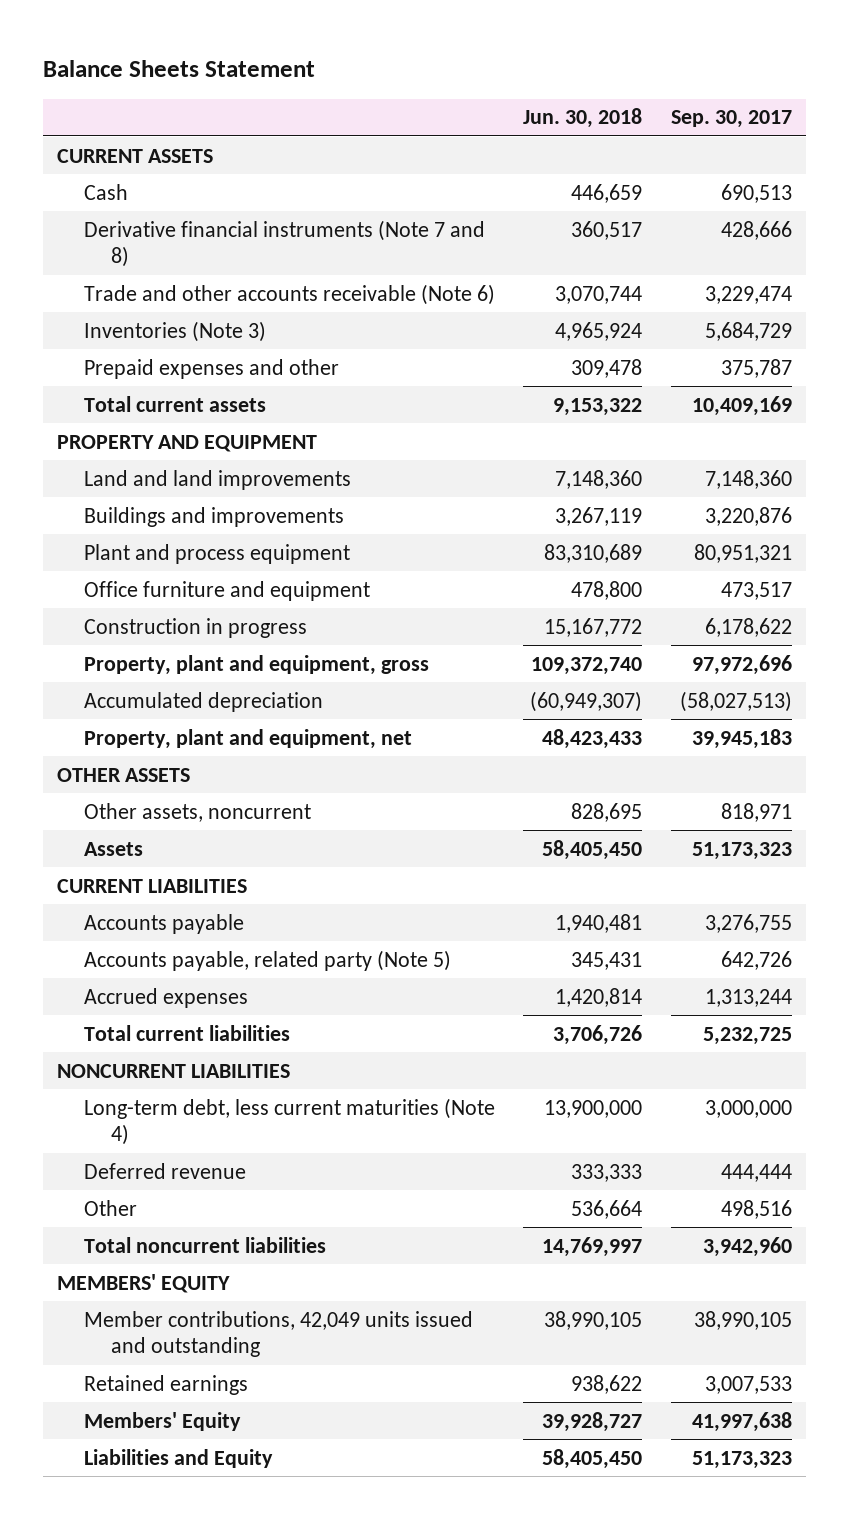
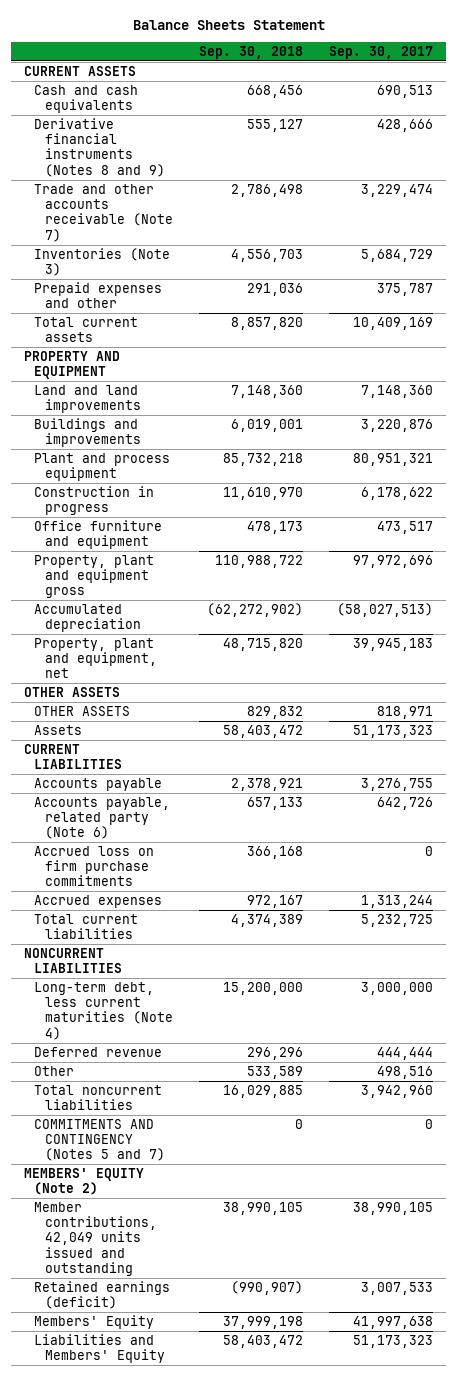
- | Jun. 30, 2018 | Sep. 30, 2017
+ | Sep. 30, 2018 | Sep. 30, 2017
- Cash | 446,659 | 690,513
- Derivative financial instruments (Note 7 and 8) | 360,517 | 428,666
- Trade and other accounts receivable (Note 6) | 3,070,744 | 3,229,474
+ Cash and cash equivalents | 668,456 | 690,513
+ Derivative financial instruments (Notes 8 and 9) | 555,127 | 428,666
+ Trade and other accounts receivable (Note 7) | 2,786,498 | 3,229,474
- Property, plant and equipment, gross | 109,372,740 | 97,972,696
moved down: Office furniture and equipment | 478,173 | 473,517
+ Property, plant and equipment gross | 110,988,722 | 97,972,696
- Other assets, noncurrent | 828,695 | 818,971
+ OTHER ASSETS | 829,832 | 818,971
- Accounts payable, related party (Note 5) | 345,431 | 642,726
+ Accounts payable, related party (Note 6) | 657,133 | 642,726
+ Accrued loss on firm purchase commitments | 366,168 | 0
- MEMBERS' EQUITY
+ COMMITMENTS AND CONTINGENCY (Notes 5 and 7) | 0 | 0
+ MEMBERS' EQUITY (Note 2)
- Retained earnings | 938,622 | 3,007,533
+ Retained earnings (deficit) | (990,907) | 3,007,533
- Liabilities and Equity | 58,405,450 | 51,173,323
+ Liabilities and Members' Equity | 58,403,472 | 51,173,323

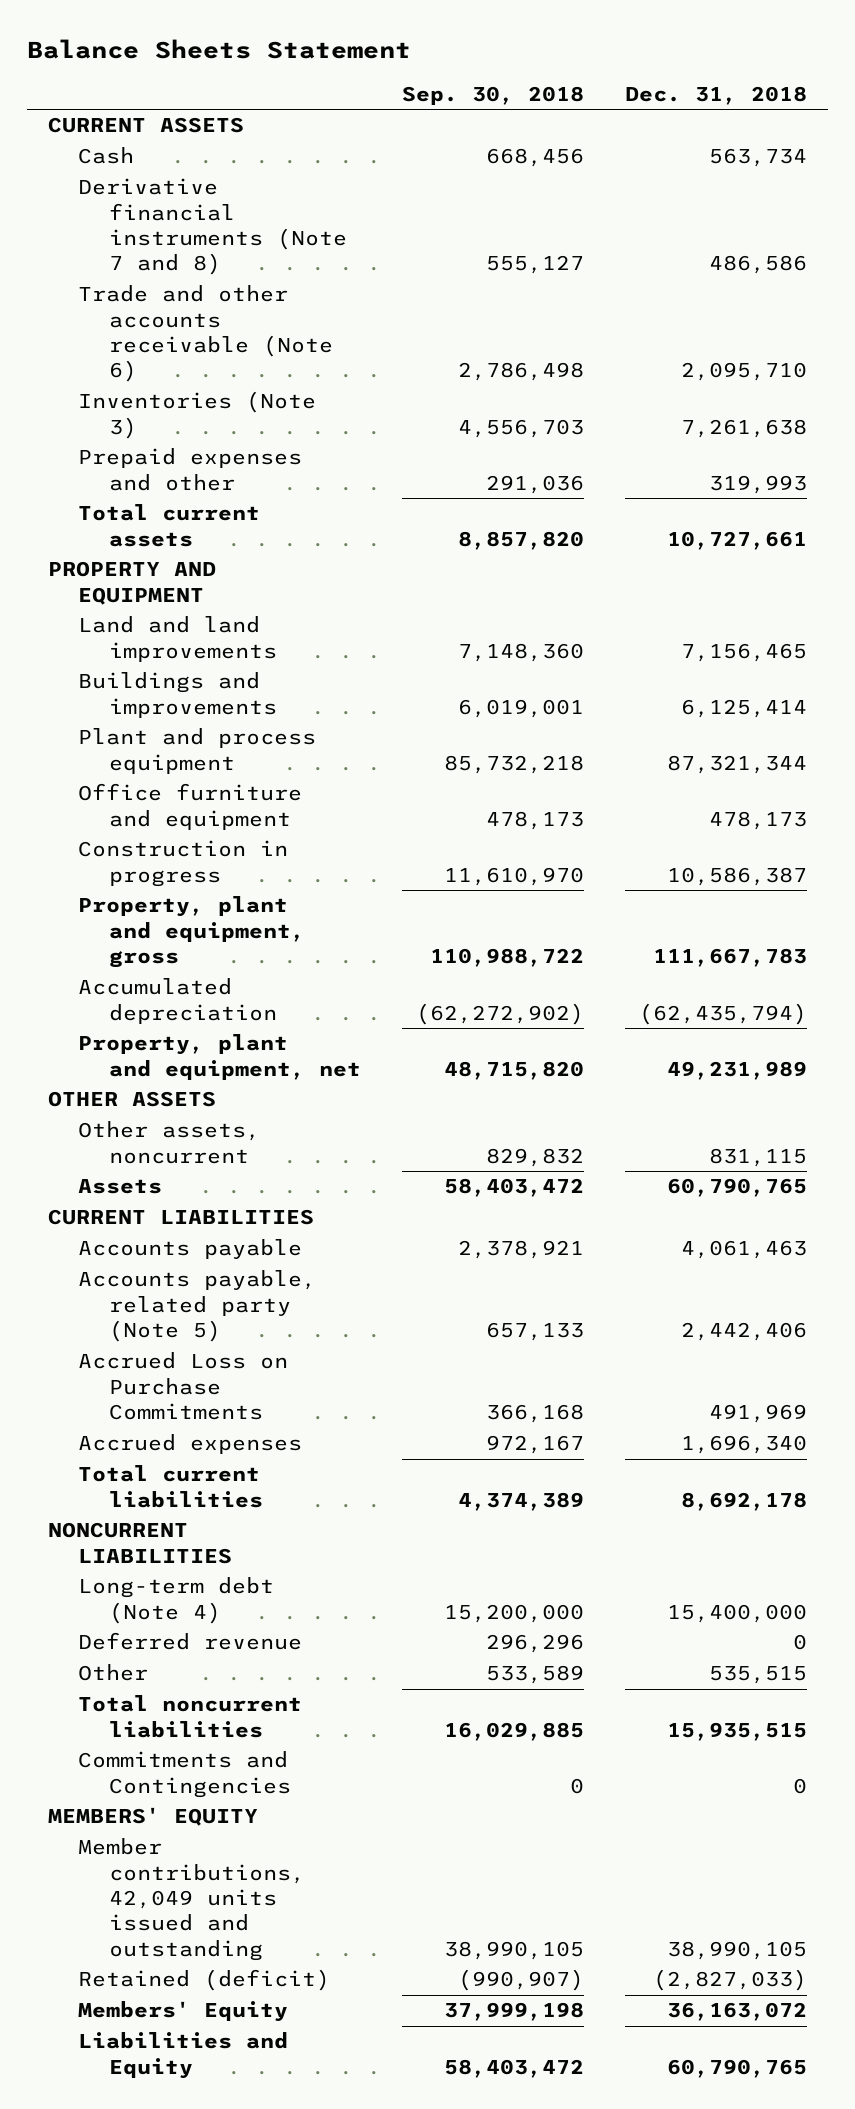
- | Sep. 30, 2018 | Sep. 30, 2017
+ | Sep. 30, 2018 | Dec. 31, 2018
- Cash and cash equivalents | 668,456 | 690,513
- Derivative financial instruments (Notes 8 and 9) | 555,127 | 428,666
- Trade and other accounts receivable (Note 7) | 2,786,498 | 3,229,474
+ Cash | 668,456 | 563,734
+ Derivative financial instruments (Note 7 and 8) | 555,127 | 486,586
+ Trade and other accounts receivable (Note 6) | 2,786,498 | 2,095,710
- Property, plant and equipment gross | 110,988,722 | 97,972,696
moved down: Construction in progress | 11,610,970 | 10,586,387
+ Property, plant and equipment, gross | 110,988,722 | 111,667,783
- OTHER ASSETS | 829,832 | 818,971
+ Other assets, noncurrent | 829,832 | 831,115
- Accounts payable, related party (Note 6) | 657,133 | 642,726
- Accrued loss on firm purchase commitments | 366,168 | 0
+ Accounts payable, related party (Note 5) | 657,133 | 2,442,406
+ Accrued Loss on Purchase Commitments | 366,168 | 491,969
- Long-term debt, less current maturities (Note 4) | 15,200,000 | 3,000,000
+ Long-term debt (Note 4) | 15,200,000 | 15,400,000
- COMMITMENTS AND CONTINGENCY (Notes 5 and 7) | 0 | 0
- MEMBERS' EQUITY (Note 2)
+ Commitments and Contingencies | 0 | 0
+ MEMBERS' EQUITY
- Retained earnings (deficit) | (990,907) | 3,007,533
+ Retained (deficit) | (990,907) | (2,827,033)
- Liabilities and Members' Equity | 58,403,472 | 51,173,323
+ Liabilities and Equity | 58,403,472 | 60,790,765

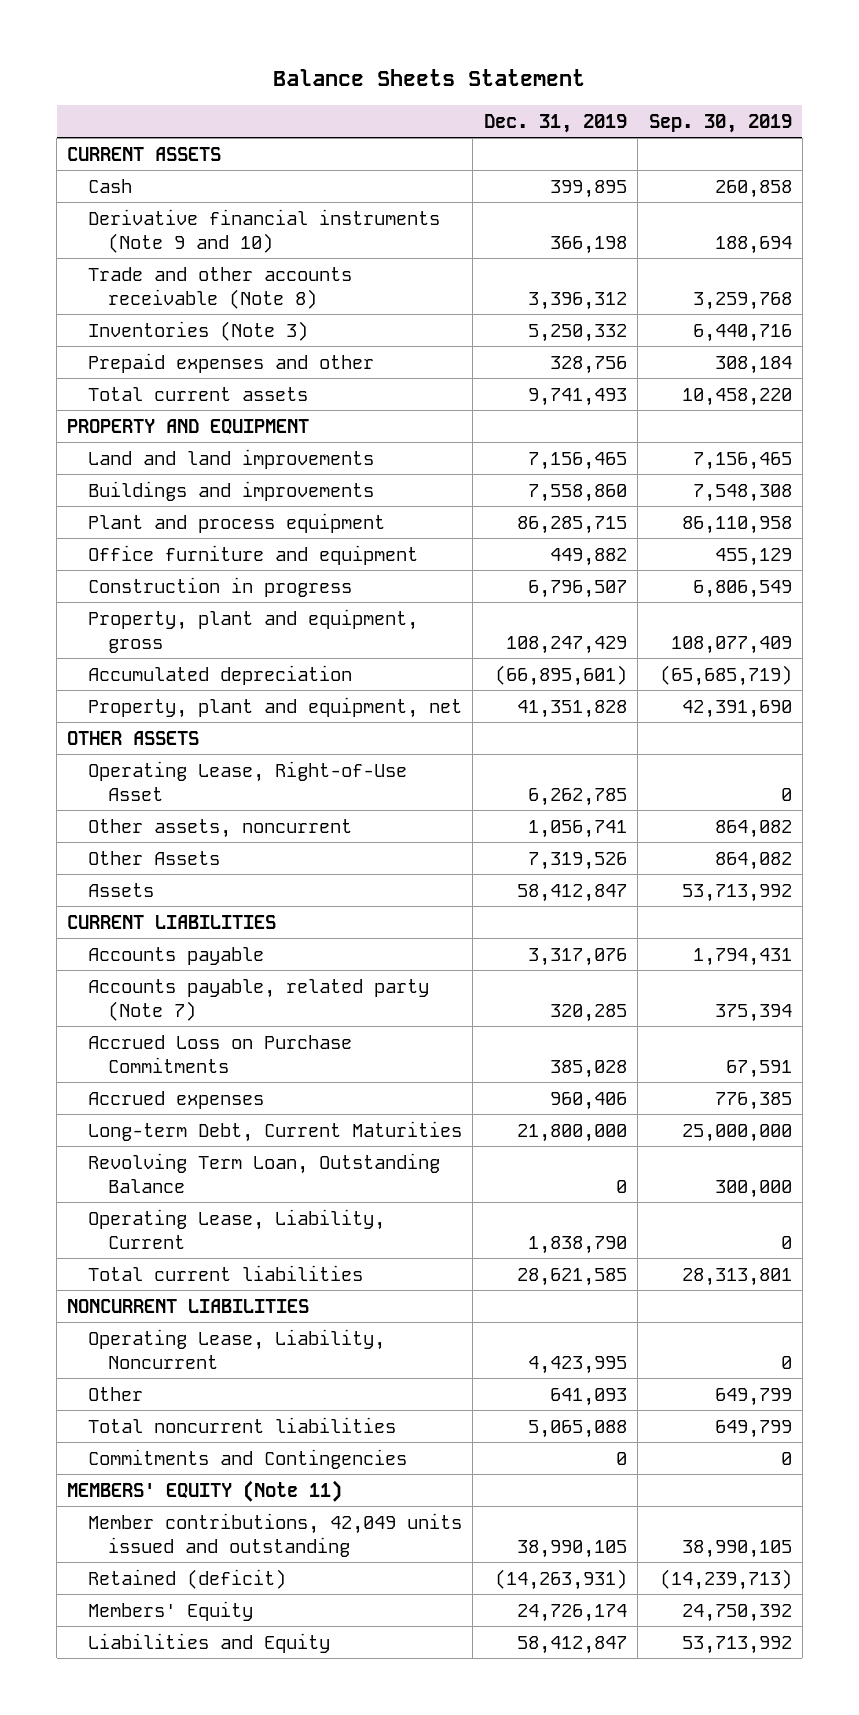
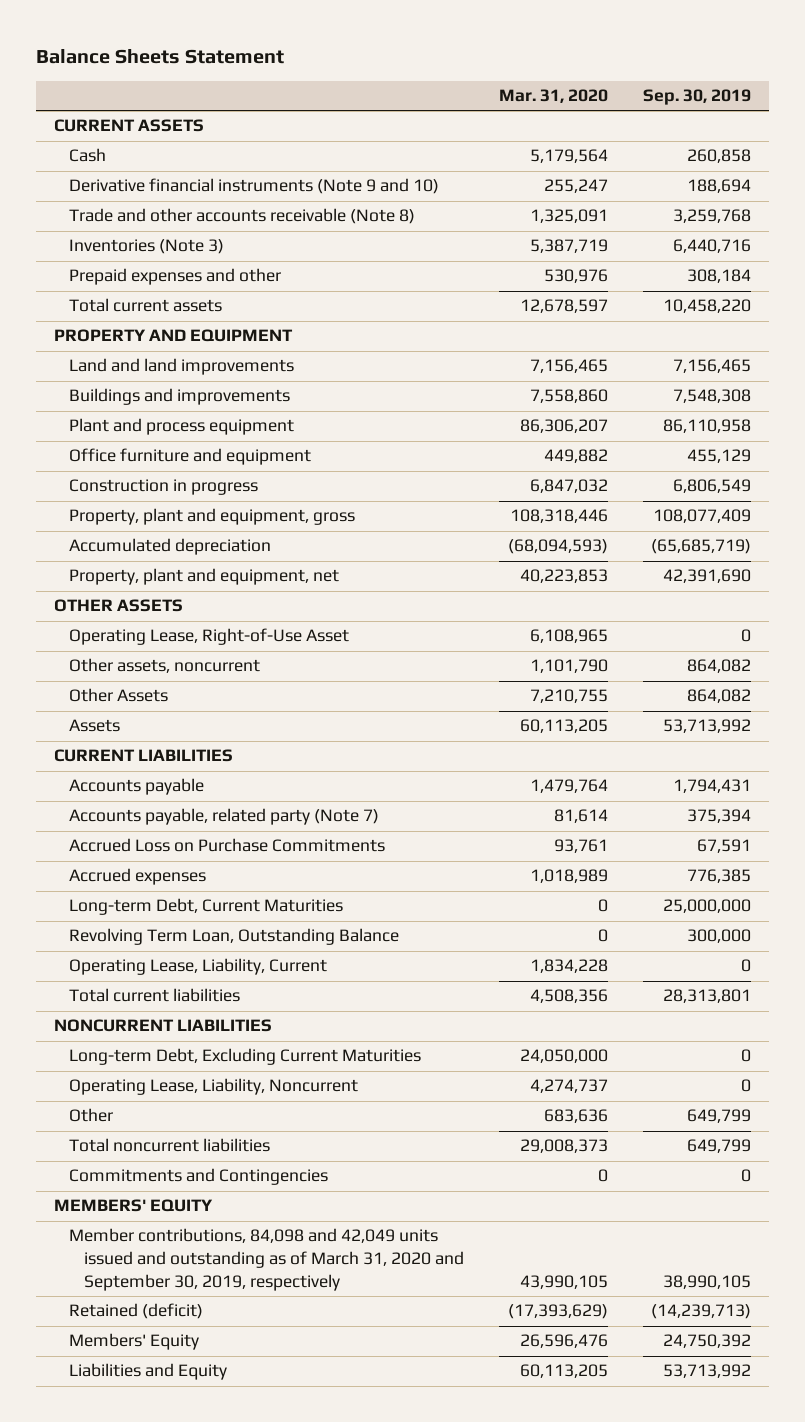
- | Dec. 31, 2019 | Sep. 30, 2019
+ | Mar. 31, 2020 | Sep. 30, 2019
+ Long-term Debt, Excluding Current Maturities | 24,050,000 | 0
- MEMBERS' EQUITY (Note 11)
- Member contributions, 42,049 units issued and outstanding | 38,990,105 | 38,990,105
+ MEMBERS' EQUITY
+ Member contributions, 84,098 and 42,049 units issued and outstanding as of March 31, 2020 and September 30, 2019, respectively | 43,990,105 | 38,990,105

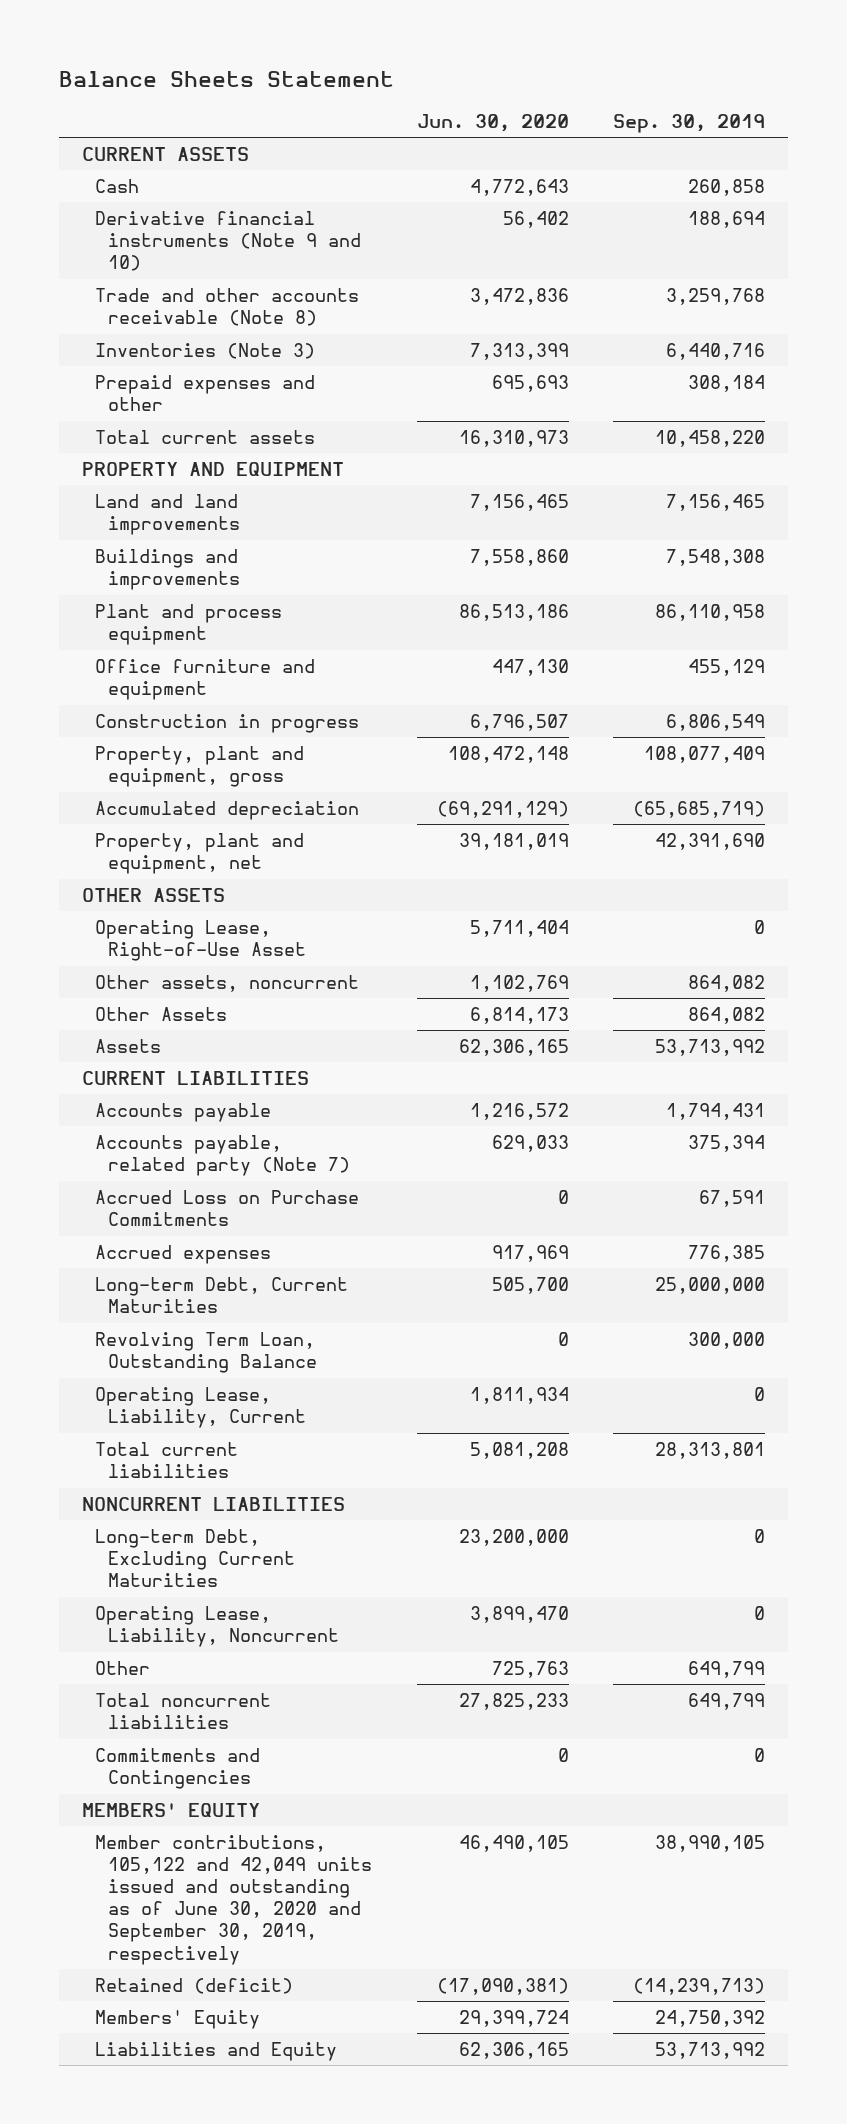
- | Mar. 31, 2020 | Sep. 30, 2019
+ | Jun. 30, 2020 | Sep. 30, 2019
- Member contributions, 84,098 and 42,049 units issued and outstanding as of March 31, 2020 and September 30, 2019, respectively | 43,990,105 | 38,990,105
+ Member contributions, 105,122 and 42,049 units issued and outstanding as of June 30, 2020 and September 30, 2019, respectively | 46,490,105 | 38,990,105

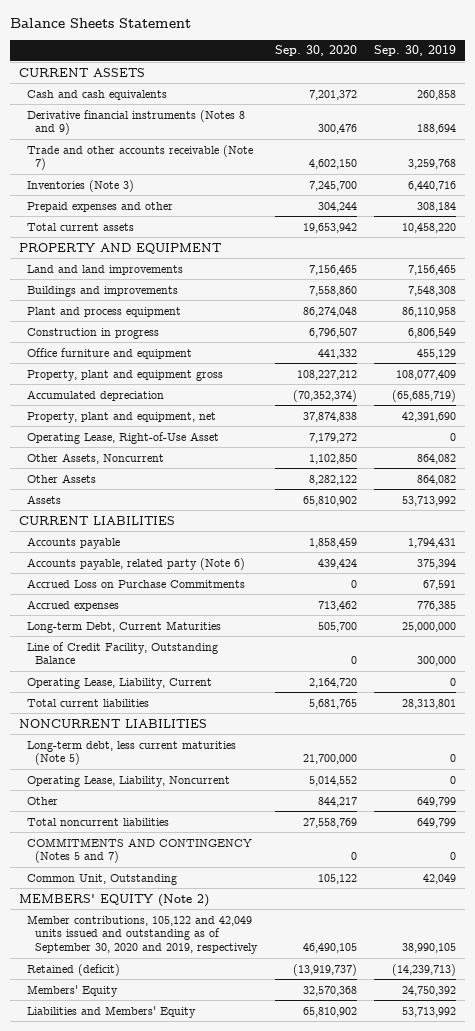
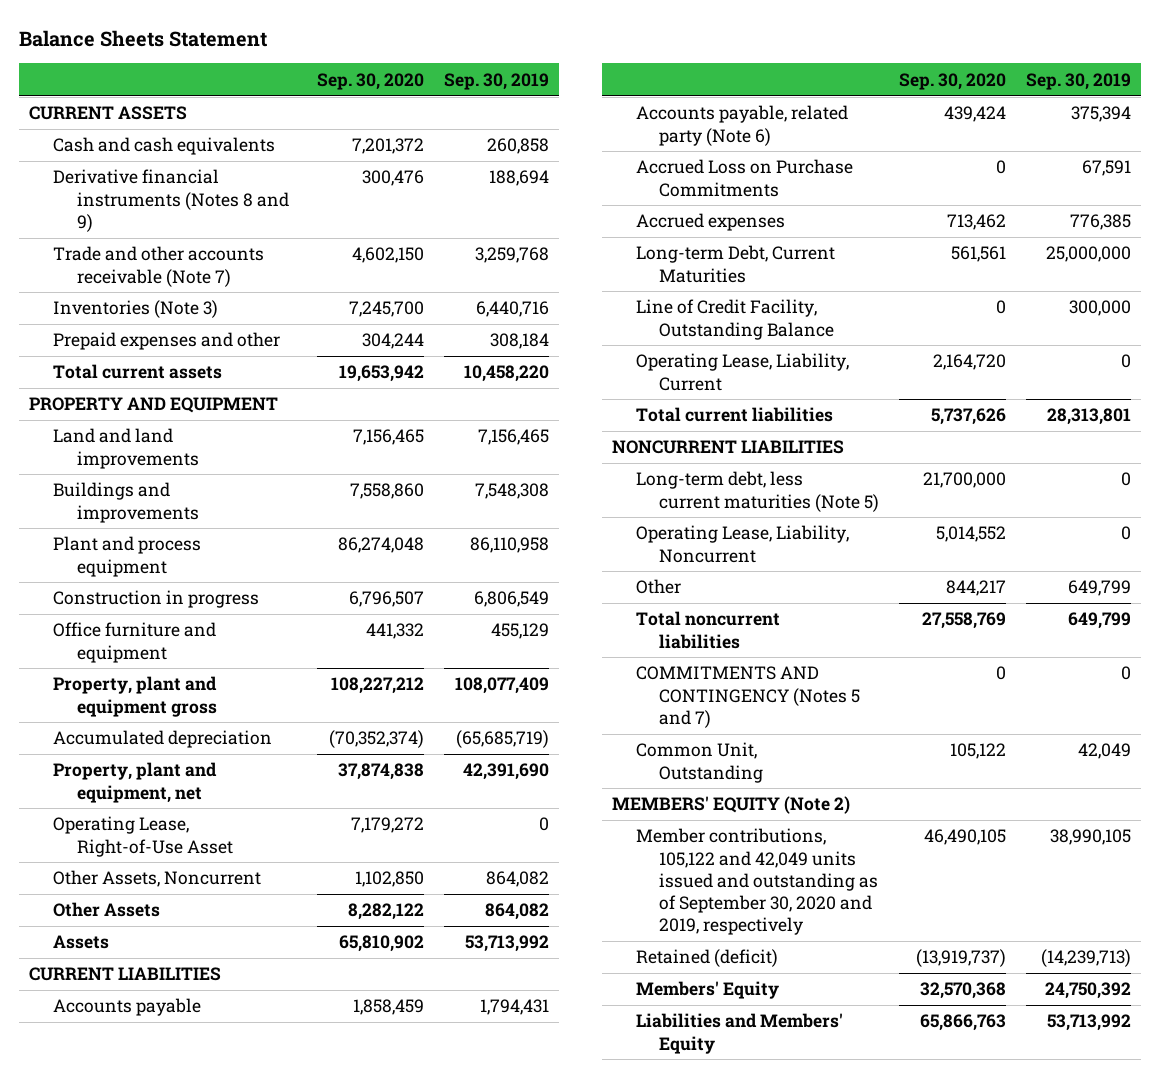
- Long-term Debt, Current Maturities | 505,700 | 25,000,000
+ Long-term Debt, Current Maturities | 561,561 | 25,000,000
- Total current liabilities | 5,681,765 | 28,313,801
+ Total current liabilities | 5,737,626 | 28,313,801
- Liabilities and Members' Equity | 65,810,902 | 53,713,992
+ Liabilities and Members' Equity | 65,866,763 | 53,713,992

